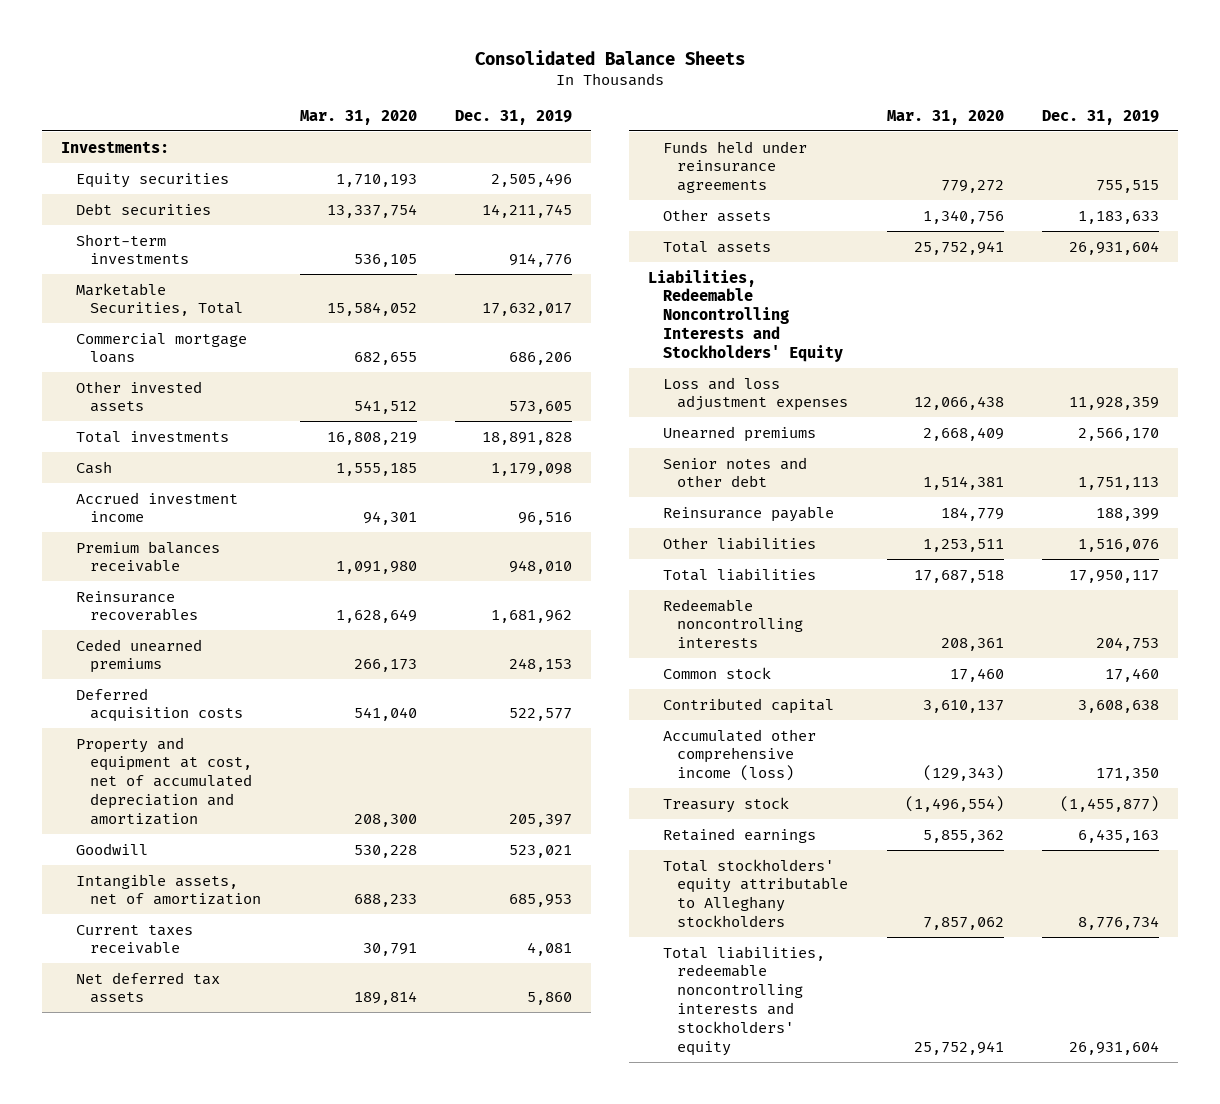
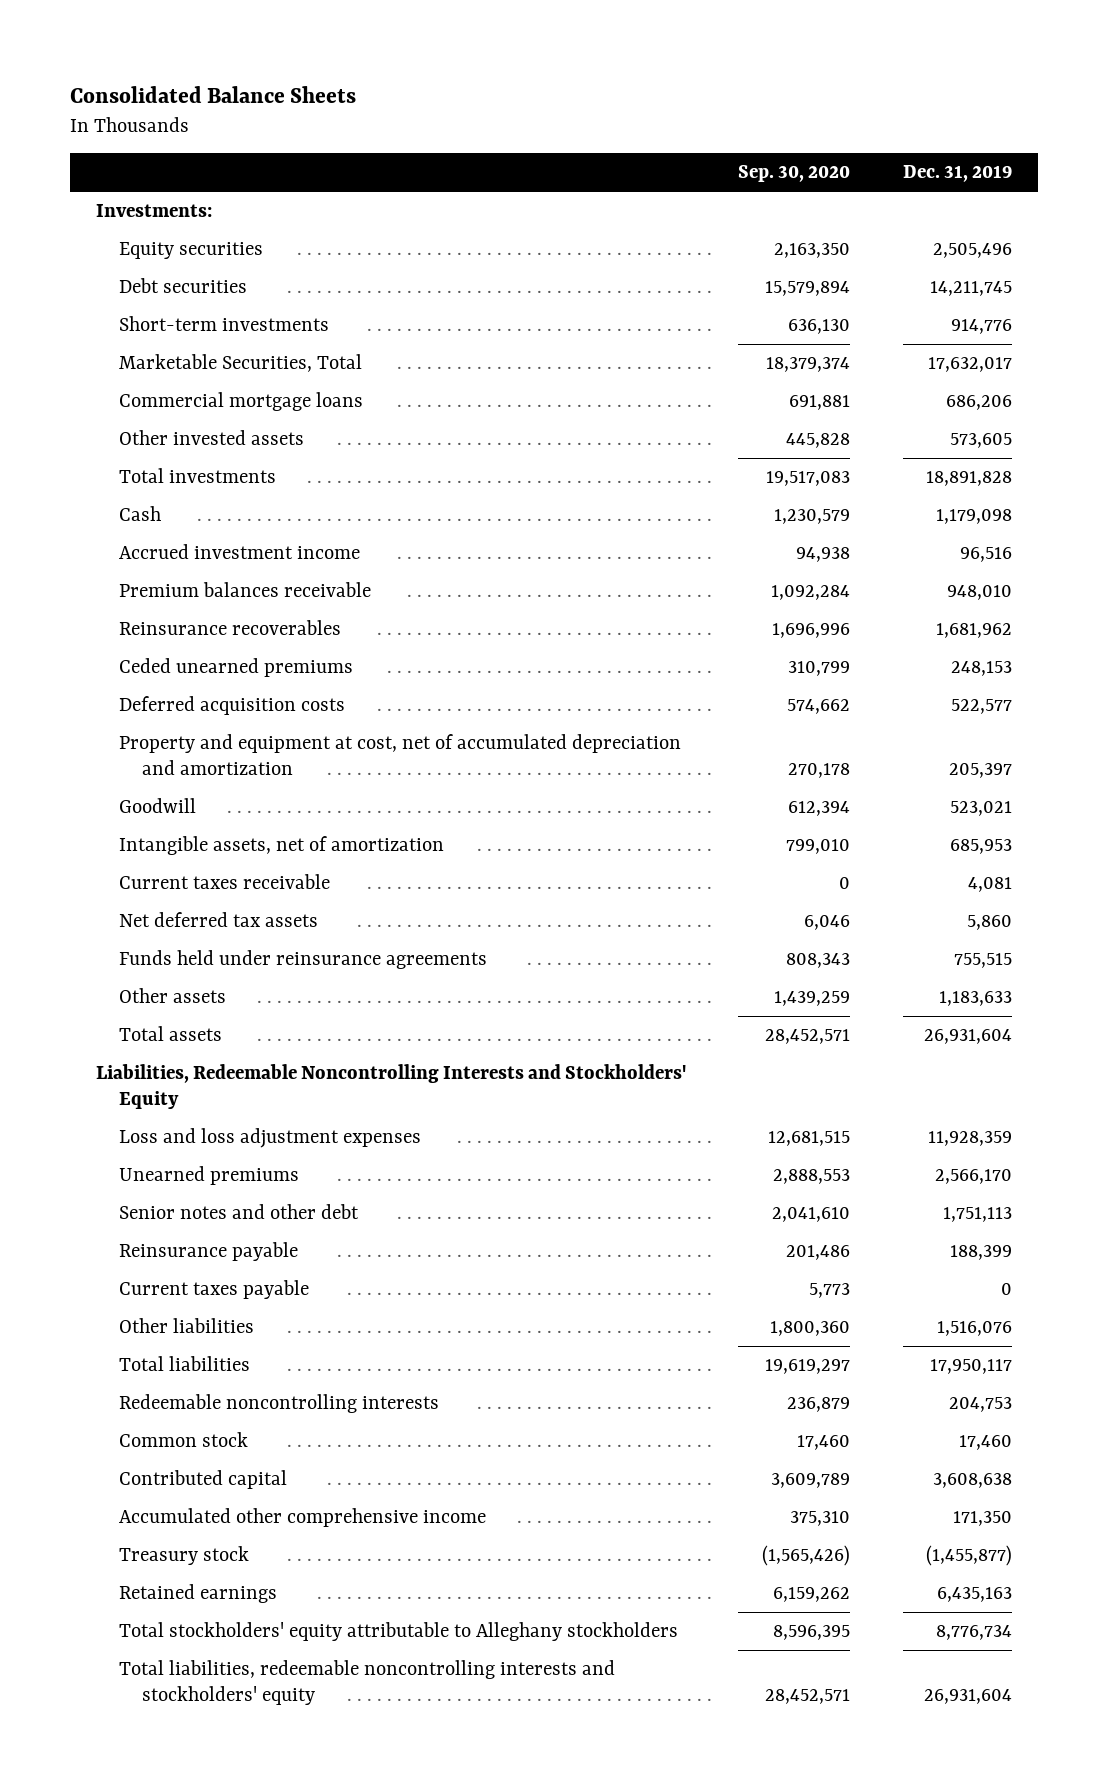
- | Mar. 31, 2020 | Dec. 31, 2019
+ | Sep. 30, 2020 | Dec. 31, 2019
+ Current taxes payable | 5,773 | 0
- Accumulated other comprehensive income (loss) | (129,343) | 171,350
+ Accumulated other comprehensive income | 375,310 | 171,350

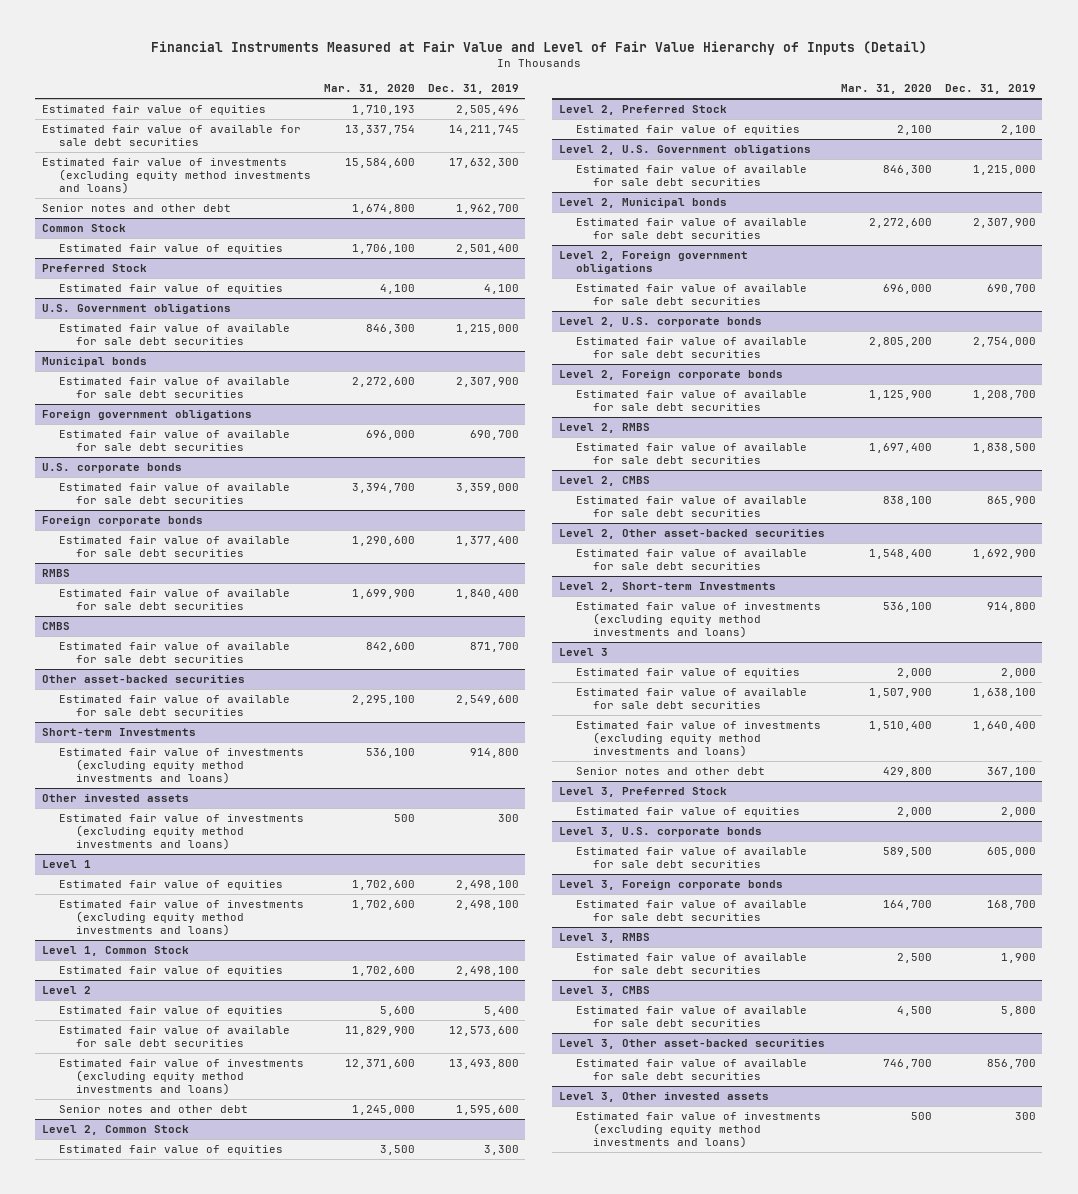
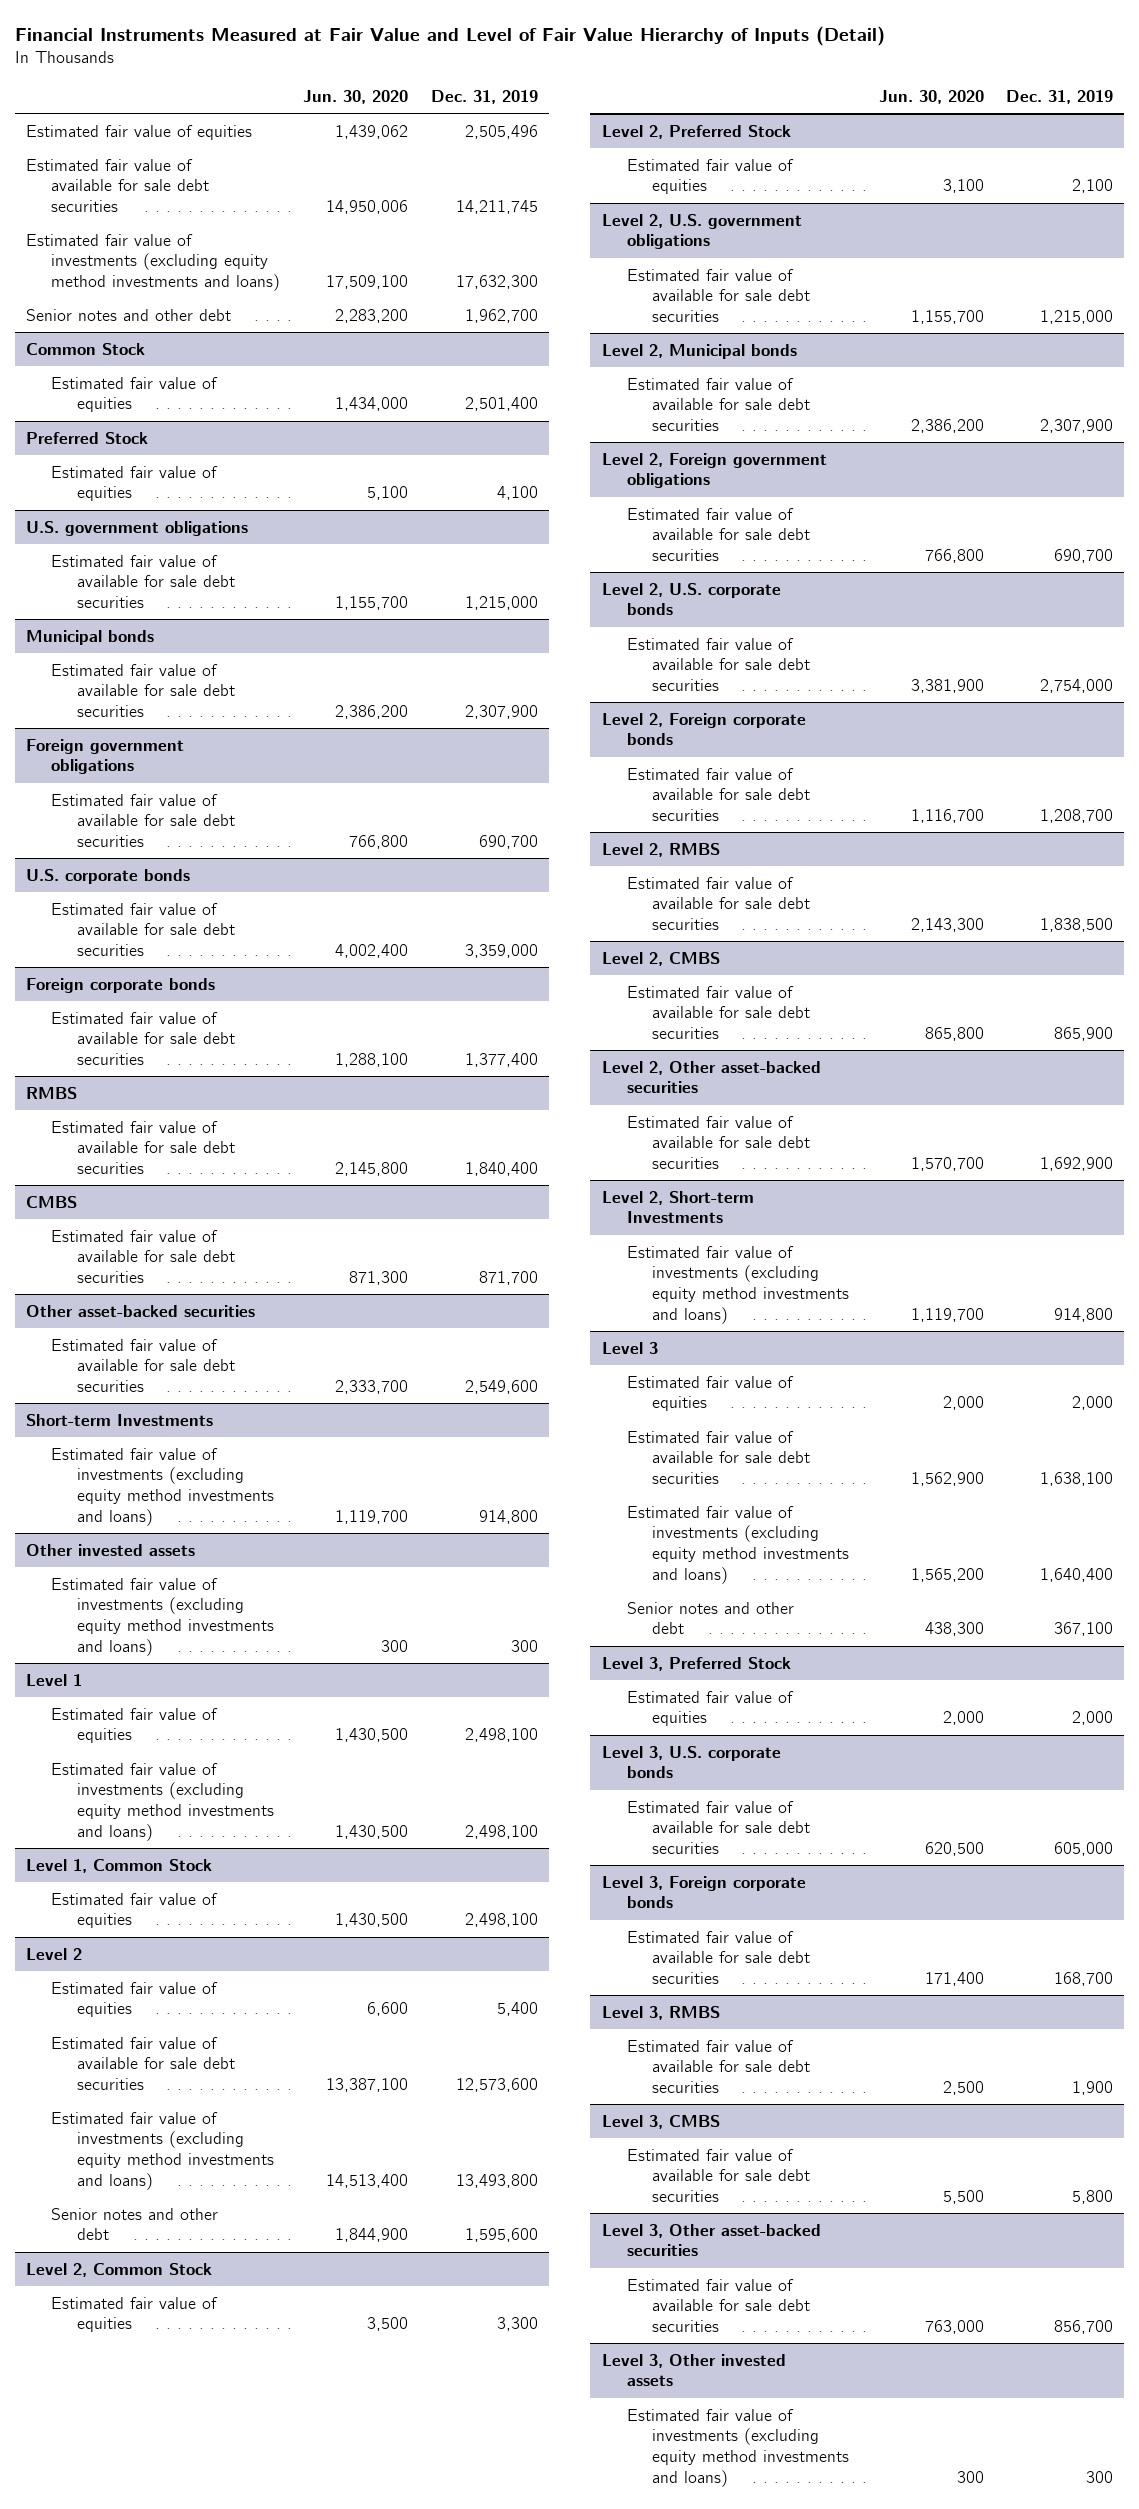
- | Mar. 31, 2020 | Dec. 31, 2019
+ | Jun. 30, 2020 | Dec. 31, 2019
- U.S. Government obligations
+ U.S. government obligations
- Level 2, U.S. Government obligations
+ Level 2, U.S. government obligations

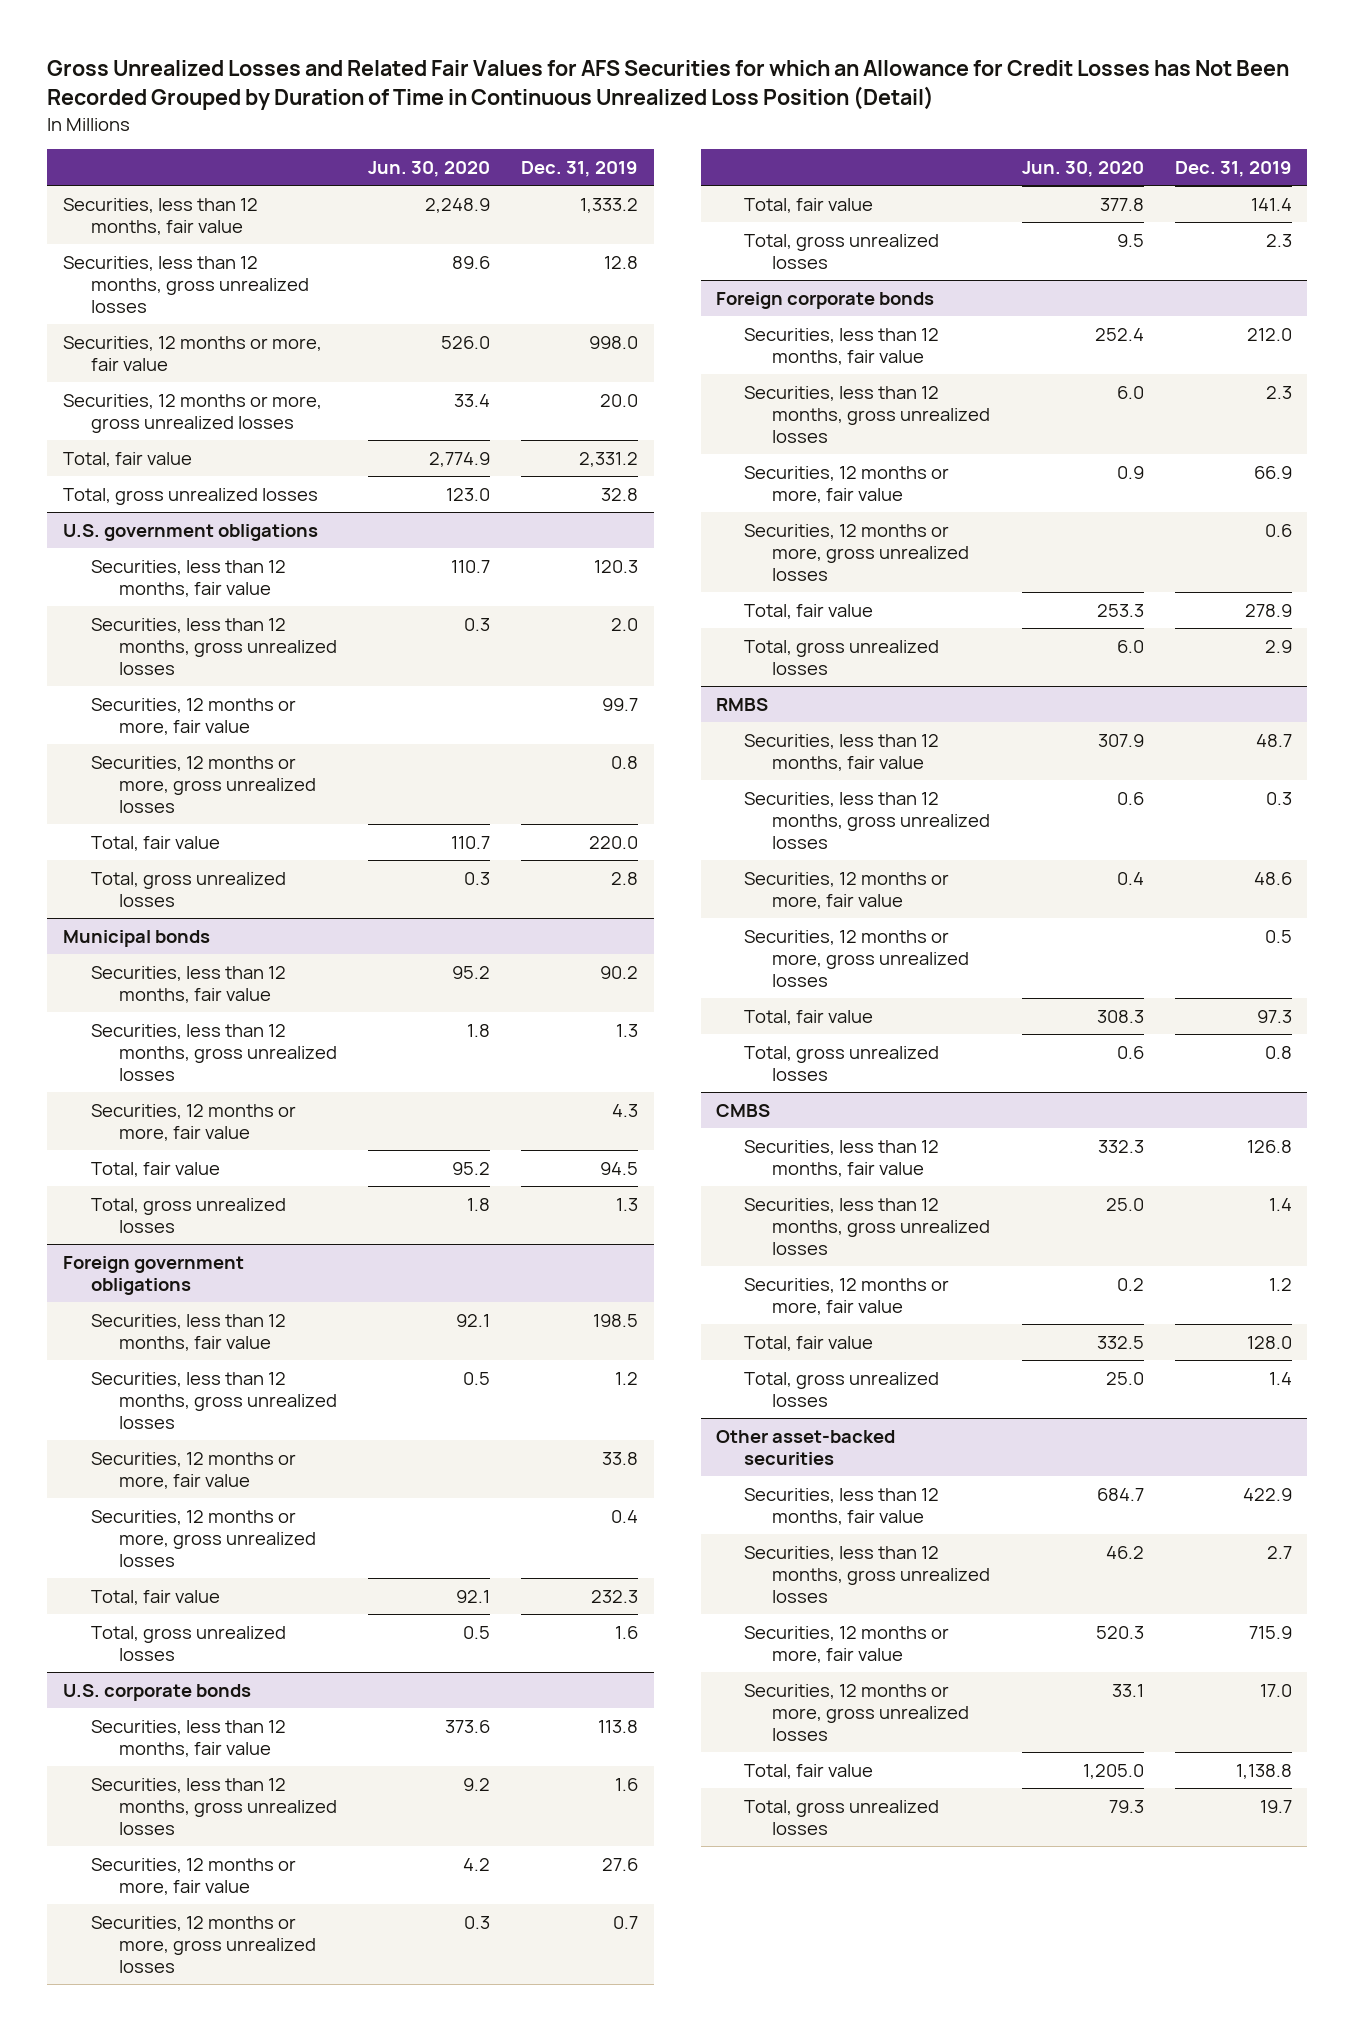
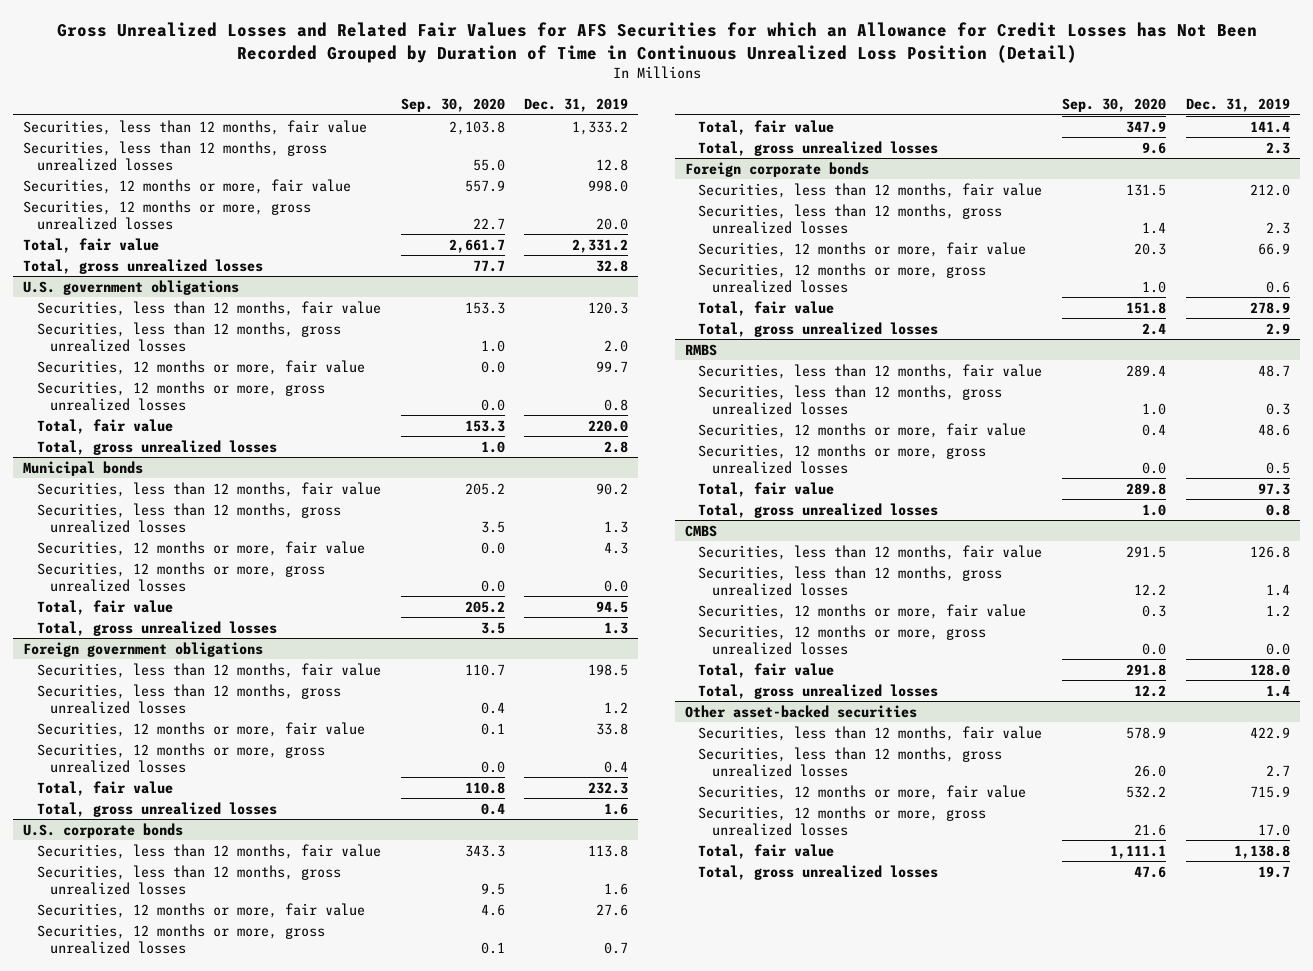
- | Jun. 30, 2020 | Dec. 31, 2019
+ | Sep. 30, 2020 | Dec. 31, 2019
@ Municipal bonds
+ Securities, 12 months or more, gross unrealized losses | 0.0 | 0.0
@ CMBS
+ Securities, 12 months or more, gross unrealized losses | 0.0 | 0.0

